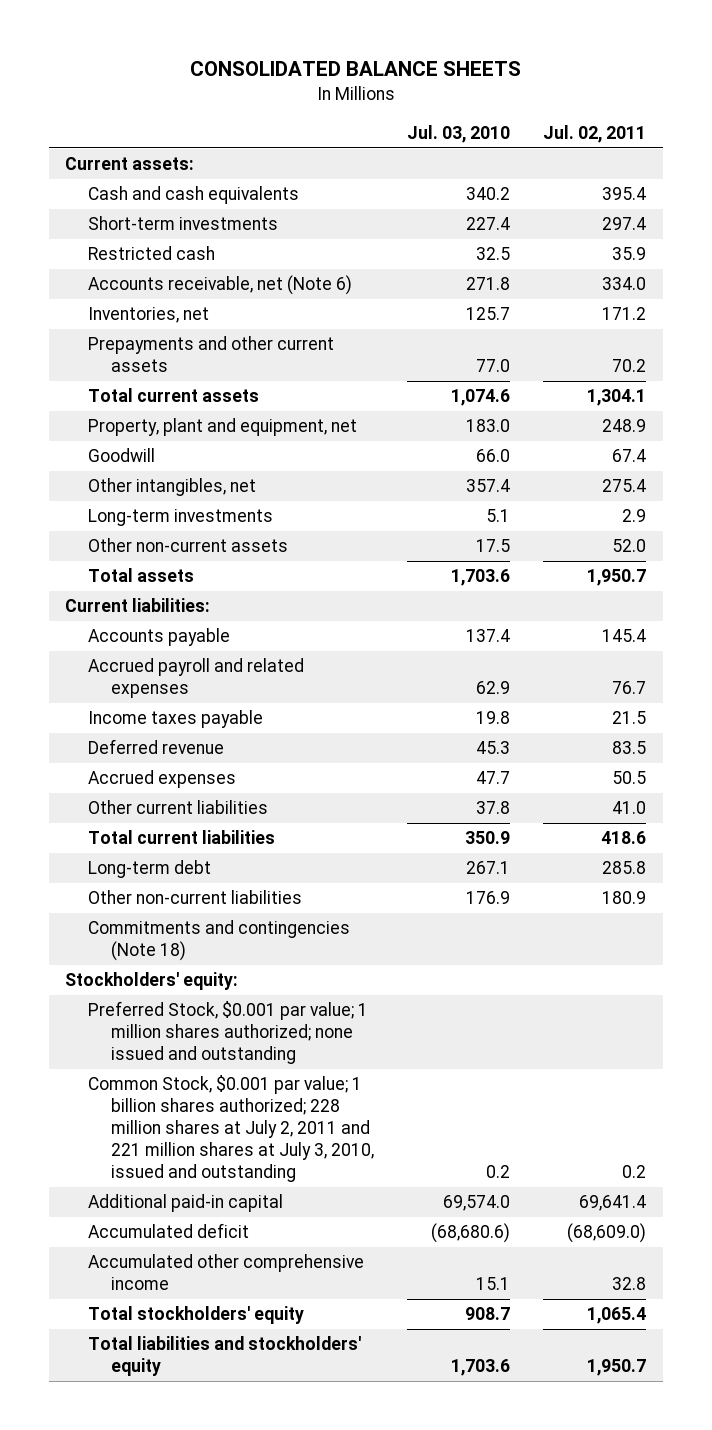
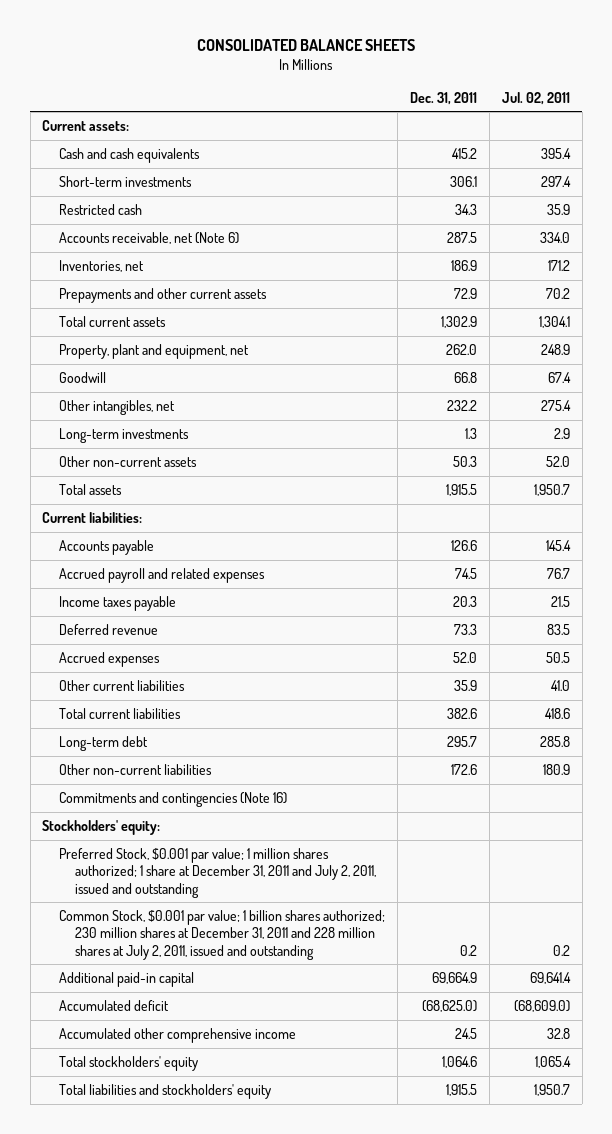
- | Jul. 03, 2010 | Jul. 02, 2011
+ | Dec. 31, 2011 | Jul. 02, 2011
- Commitments and contingencies (Note 18)
+ Commitments and contingencies (Note 16)
- Preferred Stock, $0.001 par value; 1 million shares authorized; none issued and outstanding
- Common Stock, $0.001 par value; 1 billion shares authorized; 228 million shares at July 2, 2011 and 221 million shares at July 3, 2010, issued and outstanding | 0.2 | 0.2
+ Preferred Stock, $0.001 par value; 1 million shares authorized; 1 share at December 31, 2011 and July 2, 2011, issued and outstanding
+ Common Stock, $0.001 par value; 1 billion shares authorized; 230 million shares at December 31, 2011 and 228 million shares at July 2, 2011, issued and outstanding | 0.2 | 0.2

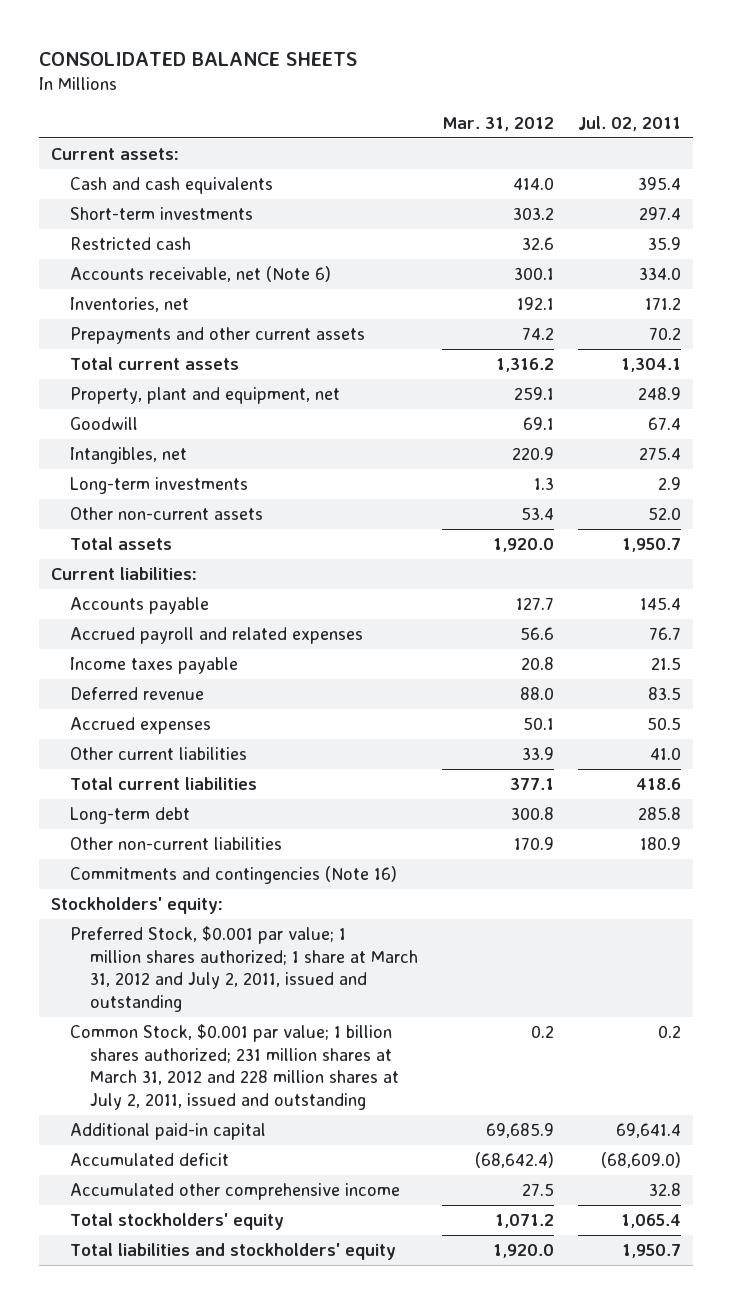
- | Dec. 31, 2011 | Jul. 02, 2011
+ | Mar. 31, 2012 | Jul. 02, 2011
- Other intangibles, net | 232.2 | 275.4
+ Intangibles, net | 220.9 | 275.4
- Preferred Stock, $0.001 par value; 1 million shares authorized; 1 share at December 31, 2011 and July 2, 2011, issued and outstanding
- Common Stock, $0.001 par value; 1 billion shares authorized; 230 million shares at December 31, 2011 and 228 million shares at July 2, 2011, issued and outstanding | 0.2 | 0.2
+ Preferred Stock, $0.001 par value; 1 million shares authorized; 1 share at March 31, 2012 and July 2, 2011, issued and outstanding
+ Common Stock, $0.001 par value; 1 billion shares authorized; 231 million shares at March 31, 2012 and 228 million shares at July 2, 2011, issued and outstanding | 0.2 | 0.2

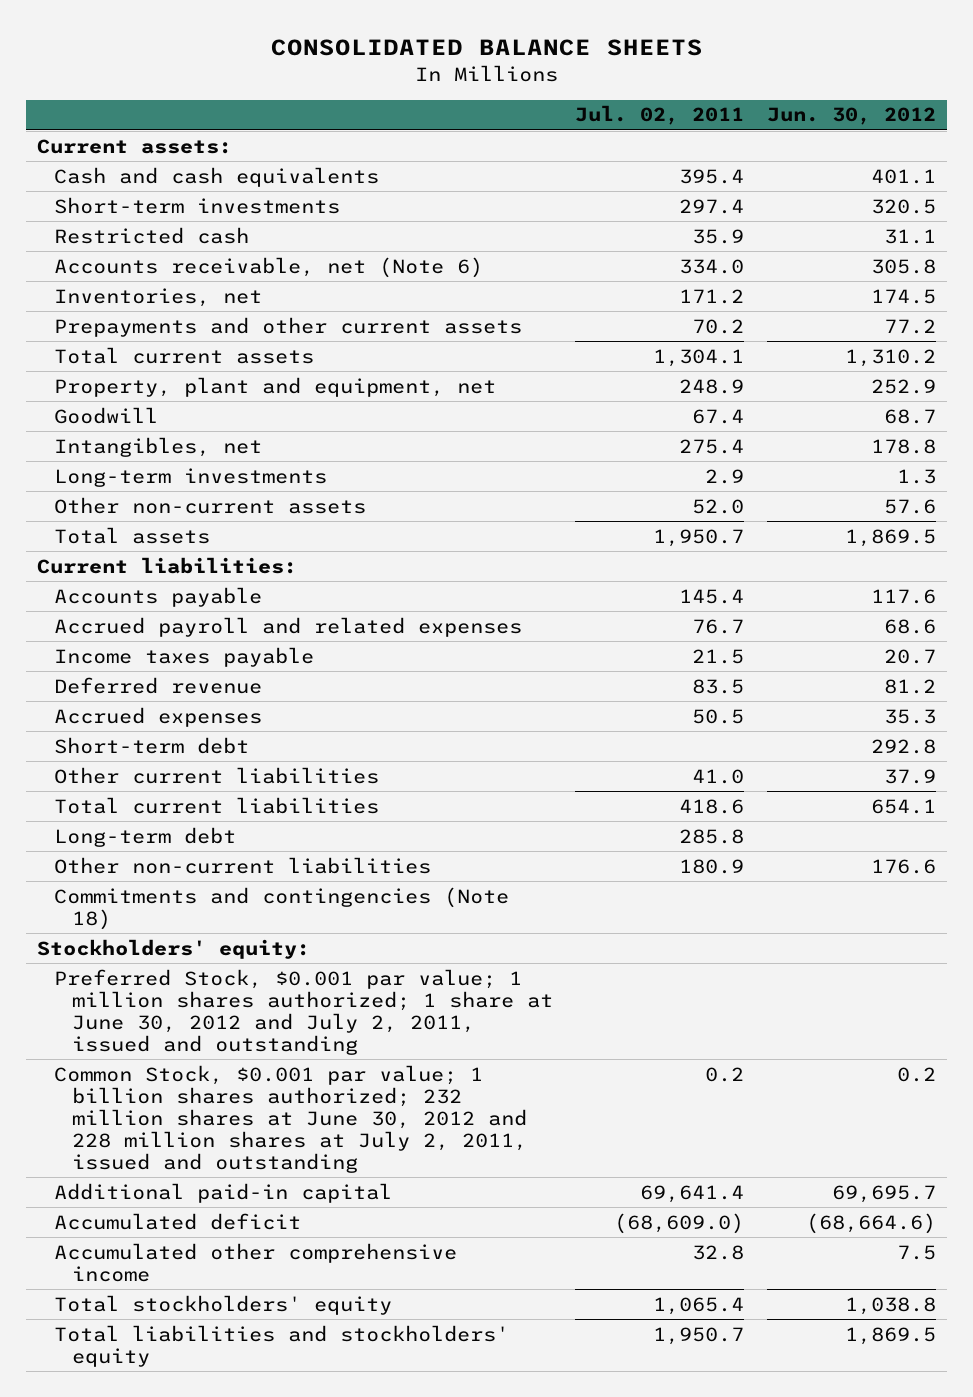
- | Mar. 31, 2012 | Jul. 02, 2011
+ | Jul. 02, 2011 | Jun. 30, 2012
+ Short-term debt | | 292.8
- Commitments and contingencies (Note 16)
+ Commitments and contingencies (Note 18)
- Preferred Stock, $0.001 par value; 1 million shares authorized; 1 share at March 31, 2012 and July 2, 2011, issued and outstanding
- Common Stock, $0.001 par value; 1 billion shares authorized; 231 million shares at March 31, 2012 and 228 million shares at July 2, 2011, issued and outstanding | 0.2 | 0.2
+ Preferred Stock, $0.001 par value; 1 million shares authorized; 1 share at June 30, 2012 and July 2, 2011, issued and outstanding
+ Common Stock, $0.001 par value; 1 billion shares authorized; 232 million shares at June 30, 2012 and 228 million shares at July 2, 2011, issued and outstanding | 0.2 | 0.2

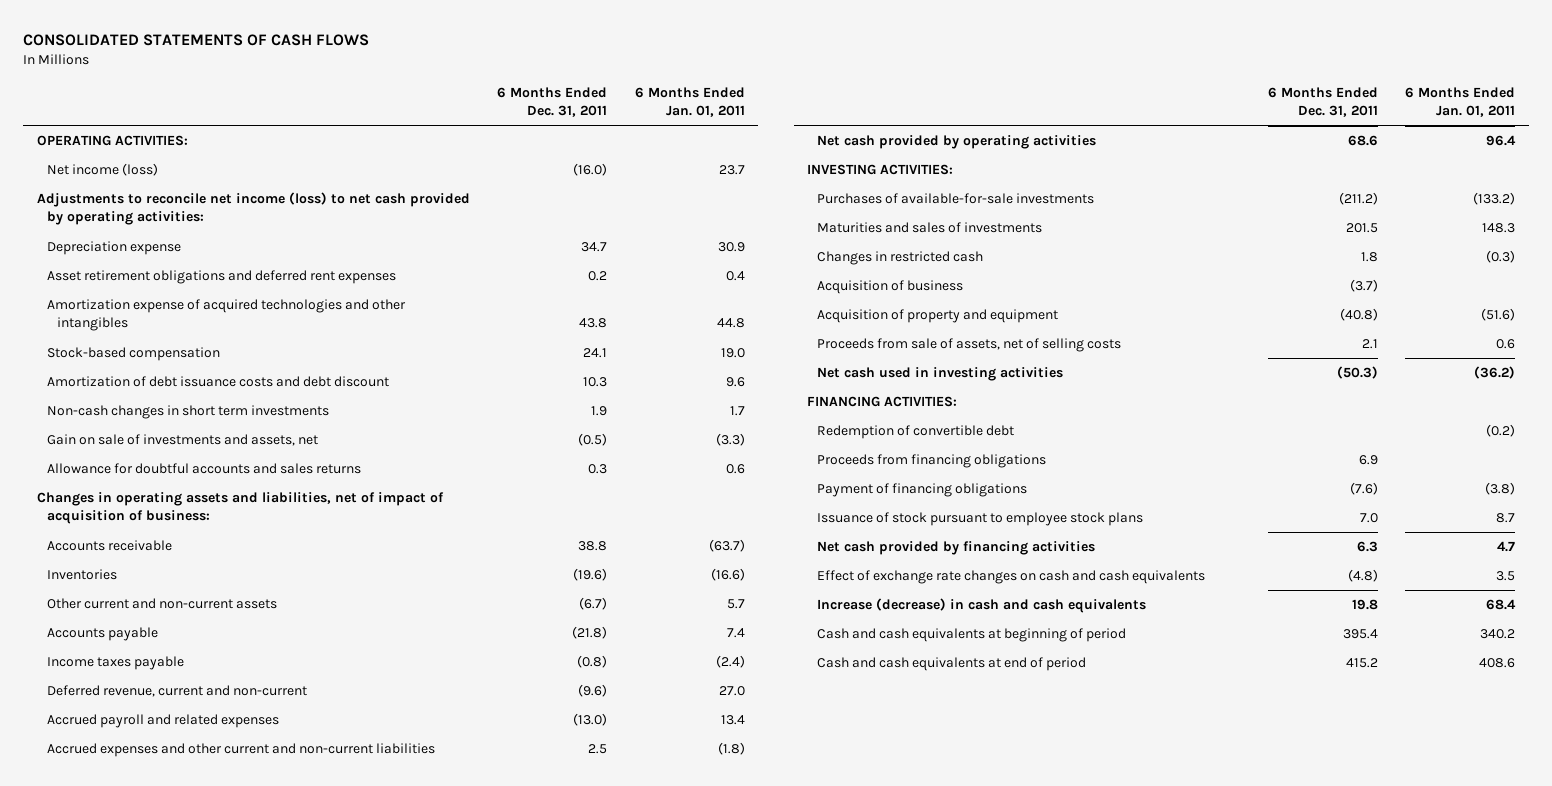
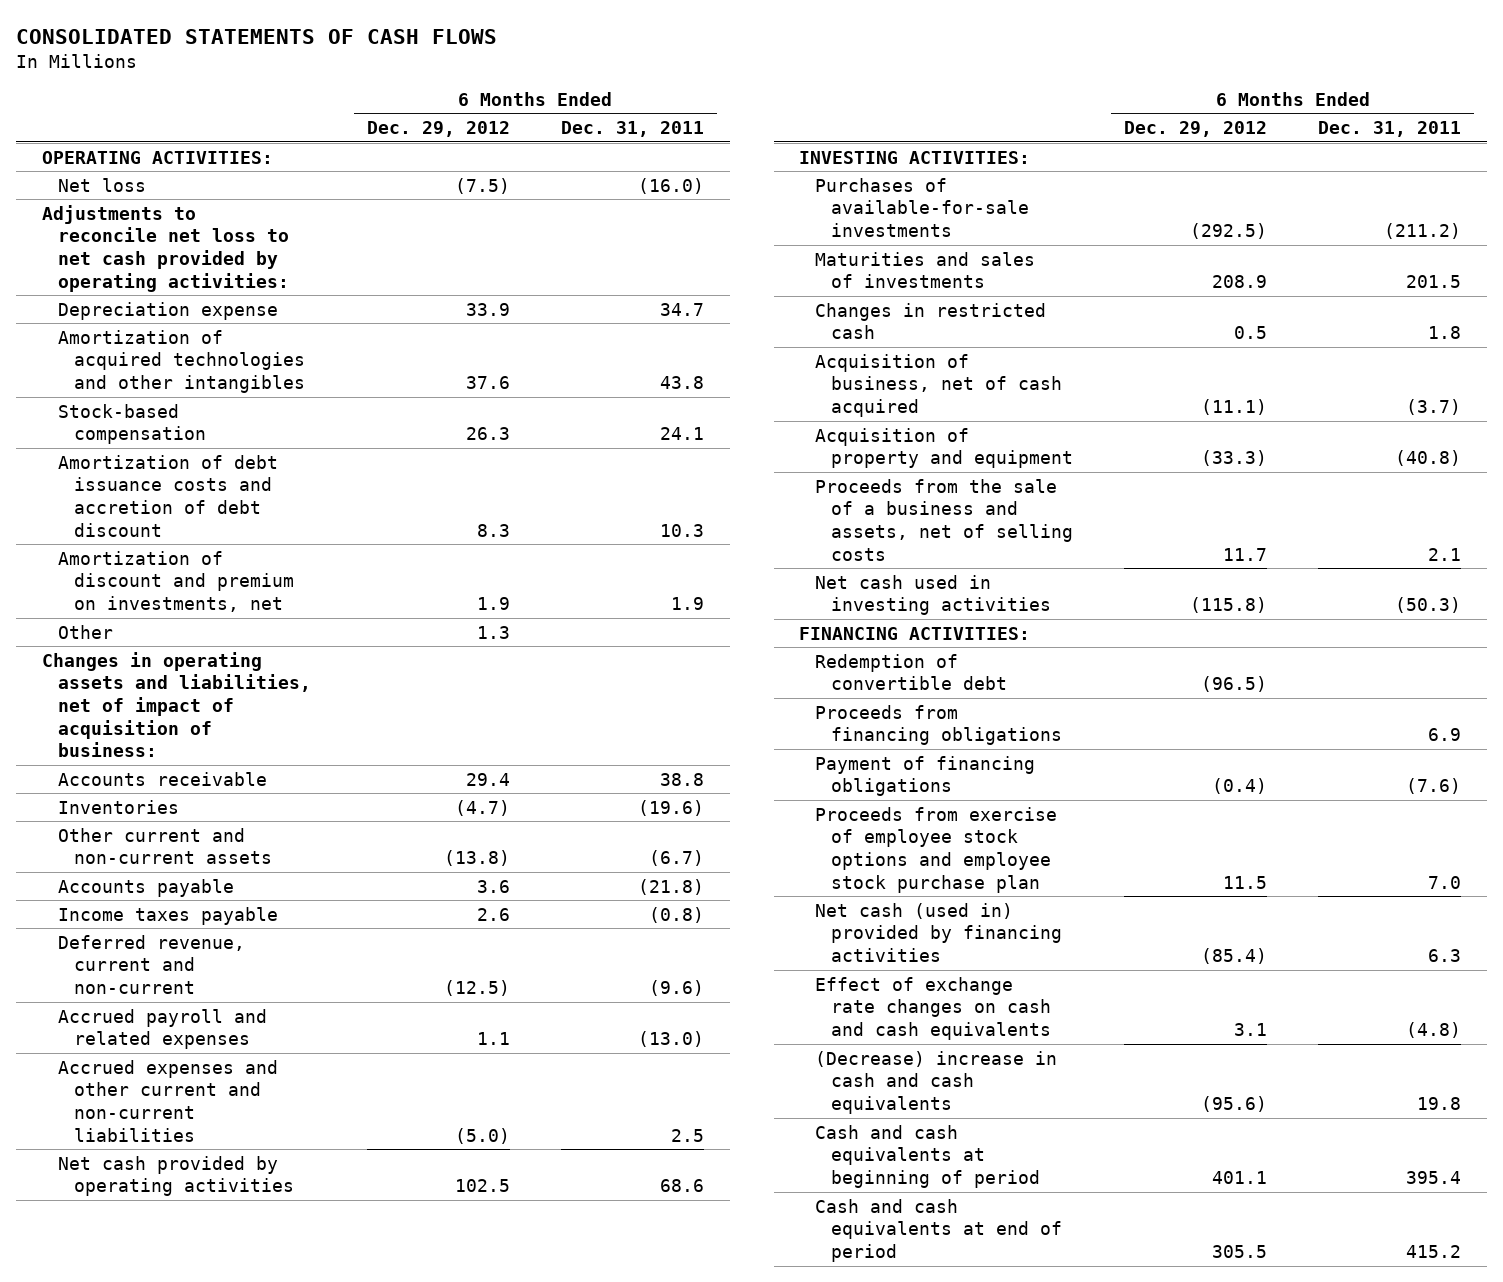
- | 6 Months Ended Dec. 31, 2011 | 6 Months Ended Jan. 01, 2011
+ | 6 Months Ended Dec. 29, 2012 | 6 Months Ended Dec. 31, 2011
- Net income (loss) | (16.0) | 23.7
- Adjustments to reconcile net income (loss) to net cash provided by operating activities:
+ Net loss | (7.5) | (16.0)
+ Adjustments to reconcile net loss to net cash provided by operating activities:
- Asset retirement obligations and deferred rent expenses | 0.2 | 0.4
- Amortization expense of acquired technologies and other intangibles | 43.8 | 44.8
+ Amortization of acquired technologies and other intangibles | 37.6 | 43.8
- Amortization of debt issuance costs and debt discount | 10.3 | 9.6
- Non-cash changes in short term investments | 1.9 | 1.7
- Gain on sale of investments and assets, net | (0.5) | (3.3)
- Allowance for doubtful accounts and sales returns | 0.3 | 0.6
+ Amortization of debt issuance costs and accretion of debt discount | 8.3 | 10.3
+ Amortization of discount and premium on investments, net | 1.9 | 1.9
+ Other | 1.3 |
- Acquisition of business | (3.7) |
+ Acquisition of business, net of cash acquired | (11.1) | (3.7)
- Proceeds from sale of assets, net of selling costs | 2.1 | 0.6
+ Proceeds from the sale of a business and assets, net of selling costs | 11.7 | 2.1
- Issuance of stock pursuant to employee stock plans | 7.0 | 8.7
- Net cash provided by financing activities | 6.3 | 4.7
+ Proceeds from exercise of employee stock options and employee stock purchase plan | 11.5 | 7.0
+ Net cash (used in) provided by financing activities | (85.4) | 6.3
- Increase (decrease) in cash and cash equivalents | 19.8 | 68.4
+ (Decrease) increase in cash and cash equivalents | (95.6) | 19.8

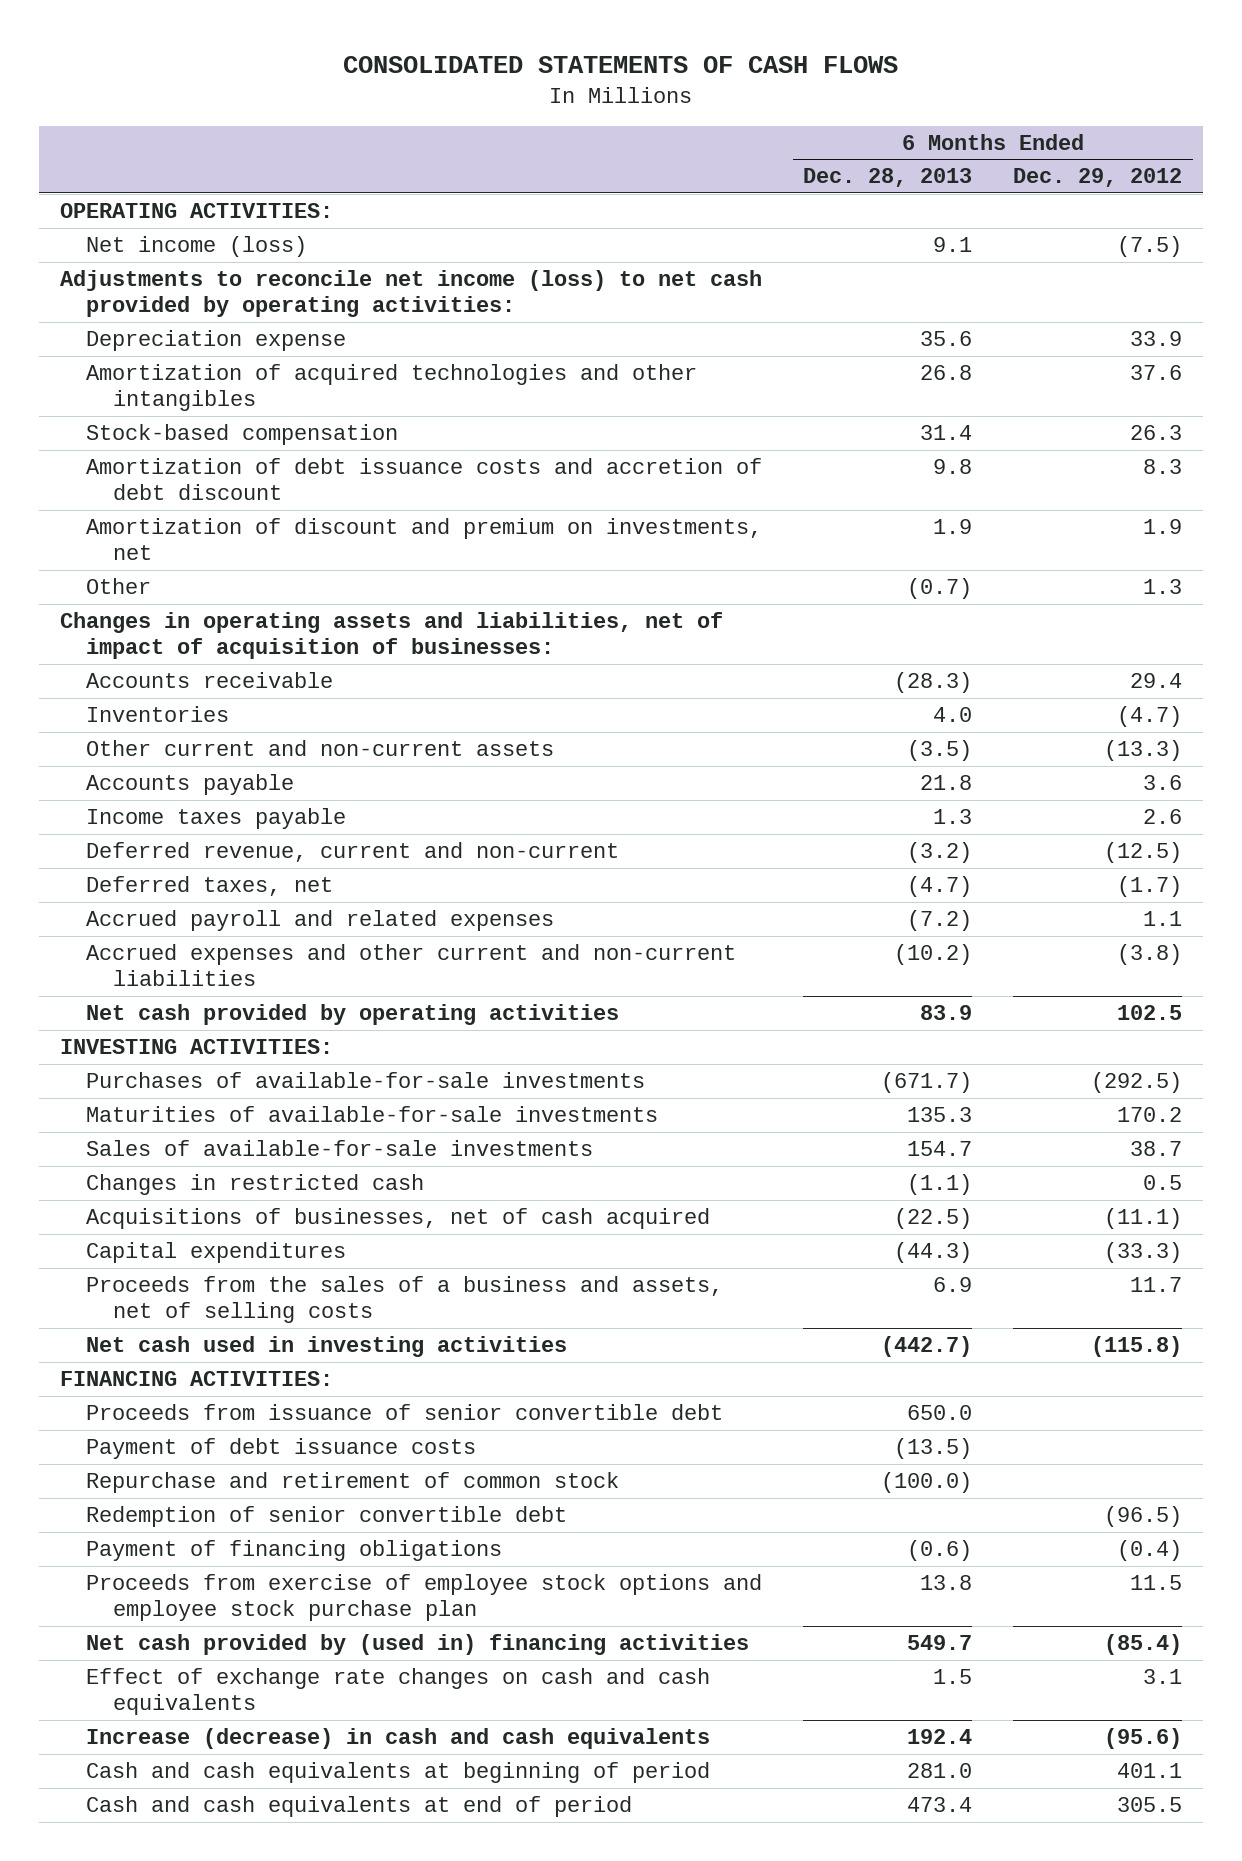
- | 6 Months Ended Dec. 29, 2012 | 6 Months Ended Dec. 31, 2011
+ | 6 Months Ended Dec. 28, 2013 | 6 Months Ended Dec. 29, 2012
- Net loss | (7.5) | (16.0)
- Adjustments to reconcile net loss to net cash provided by operating activities:
+ Net income (loss) | 9.1 | (7.5)
+ Adjustments to reconcile net income (loss) to net cash provided by operating activities:
- Changes in operating assets and liabilities, net of impact of acquisition of business:
+ Changes in operating assets and liabilities, net of impact of acquisition of businesses:
- Other current and non-current assets | (13.8) | (6.7)
+ Other current and non-current assets | (3.5) | (13.3)
+ Deferred taxes, net | (4.7) | (1.7)
- Accrued expenses and other current and non-current liabilities | (5.0) | 2.5
+ Accrued expenses and other current and non-current liabilities | (10.2) | (3.8)
- Maturities and sales of investments | 208.9 | 201.5
+ Maturities of available-for-sale investments | 135.3 | 170.2
+ Sales of available-for-sale investments | 154.7 | 38.7
- Acquisition of business, net of cash acquired | (11.1) | (3.7)
- Acquisition of property and equipment | (33.3) | (40.8)
- Proceeds from the sale of a business and assets, net of selling costs | 11.7 | 2.1
+ Acquisitions of businesses, net of cash acquired | (22.5) | (11.1)
+ Capital expenditures | (44.3) | (33.3)
+ Proceeds from the sales of a business and assets, net of selling costs | 6.9 | 11.7
- Redemption of convertible debt | (96.5) |
- Proceeds from financing obligations | | 6.9
+ Proceeds from issuance of senior convertible debt | 650.0 |
+ Payment of debt issuance costs | (13.5) |
+ Repurchase and retirement of common stock | (100.0) |
+ Redemption of senior convertible debt | | (96.5)
- Net cash (used in) provided by financing activities | (85.4) | 6.3
+ Net cash provided by (used in) financing activities | 549.7 | (85.4)
- (Decrease) increase in cash and cash equivalents | (95.6) | 19.8
+ Increase (decrease) in cash and cash equivalents | 192.4 | (95.6)

